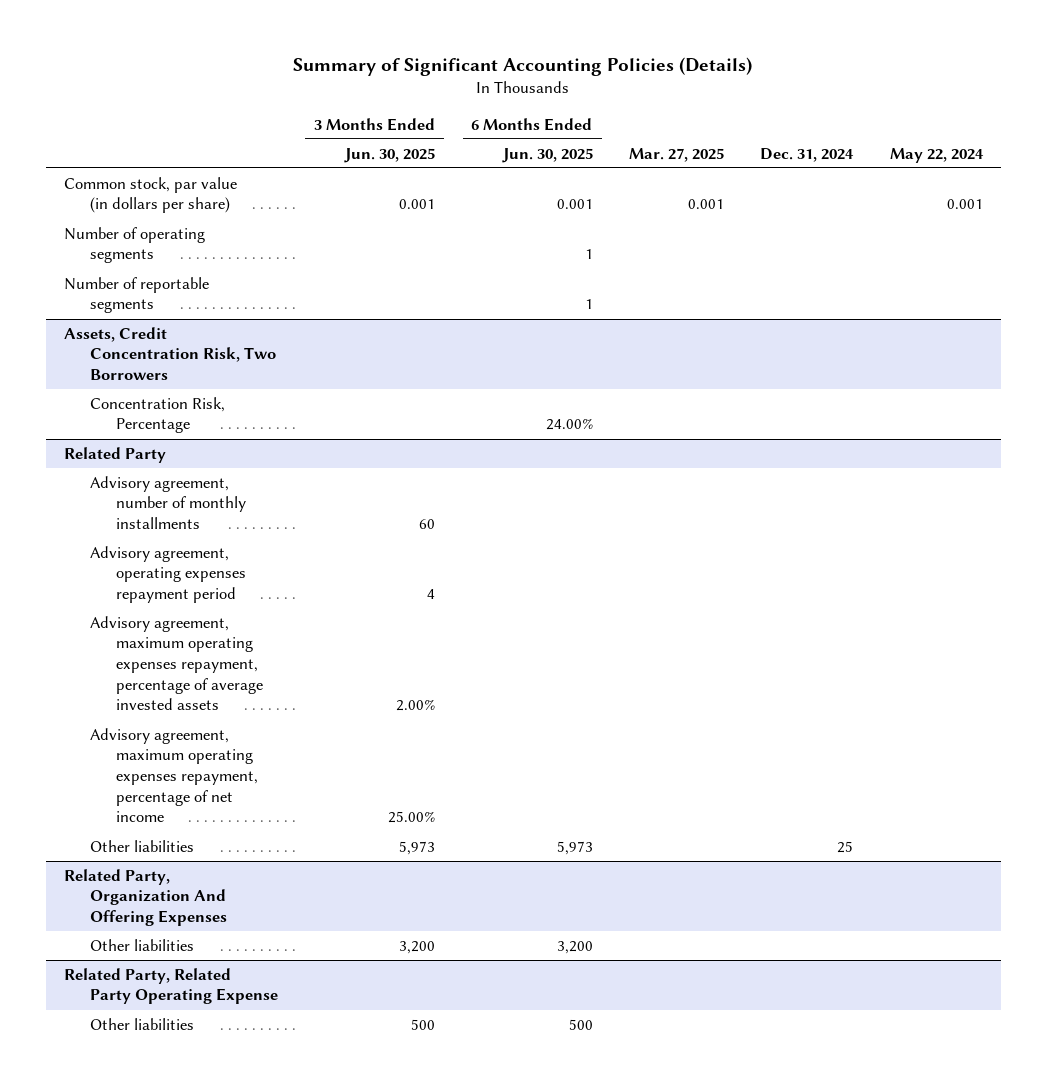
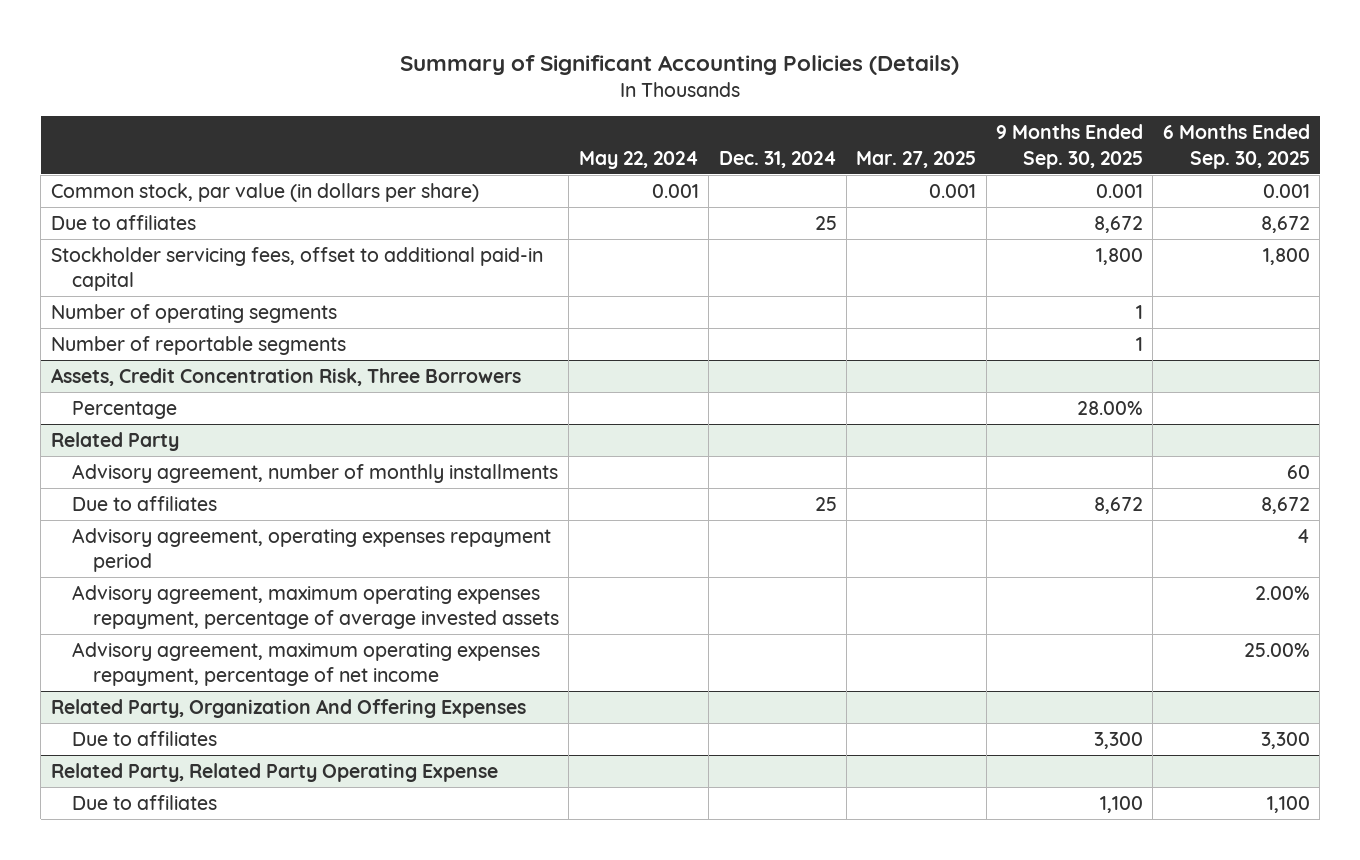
- | 3 Months Ended Jun. 30, 2025 | 6 Months Ended Jun. 30, 2025 | Mar. 27, 2025 | Dec. 31, 2024 | May 22, 2024
+ | May 22, 2024 | Dec. 31, 2024 | Mar. 27, 2025 | 9 Months Ended Sep. 30, 2025 | 6 Months Ended Sep. 30, 2025
+ Due to affiliates | | 25 | | 8,672 | 8,672
+ Stockholder servicing fees, offset to additional paid-in capital | | | | 1,800 | 1,800
- Assets, Credit Concentration Risk, Two Borrowers
- Concentration Risk, Percentage | | 24.00% | | |
+ Assets, Credit Concentration Risk, Three Borrowers
+ Percentage | | | | 28.00% |
@ Related Party
+ Due to affiliates | | 25 | | 8,672 | 8,672
- Other liabilities | 5,973 | 5,973 | | 25 |
@ Related Party, Organization And Offering Expenses
- Other liabilities | 3,200 | 3,200 | | |
+ Due to affiliates | | | | 3,300 | 3,300
@ Related Party, Related Party Operating Expense
- Other liabilities | 500 | 500 | | |
+ Due to affiliates | | | | 1,100 | 1,100

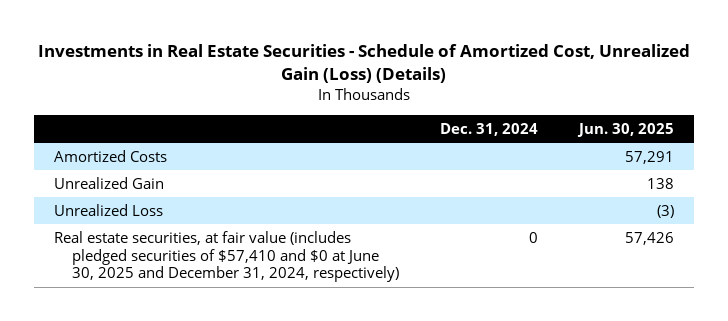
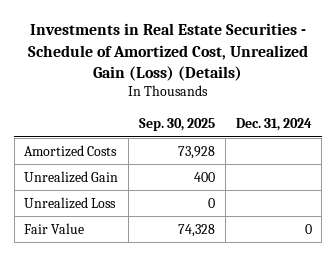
- | Dec. 31, 2024 | Jun. 30, 2025
+ | Sep. 30, 2025 | Dec. 31, 2024
- Real estate securities, at fair value (includes pledged securities of $57,410 and $0 at June 30, 2025 and December 31, 2024, respectively) | 0 | 57,426
+ Fair Value | 74,328 | 0

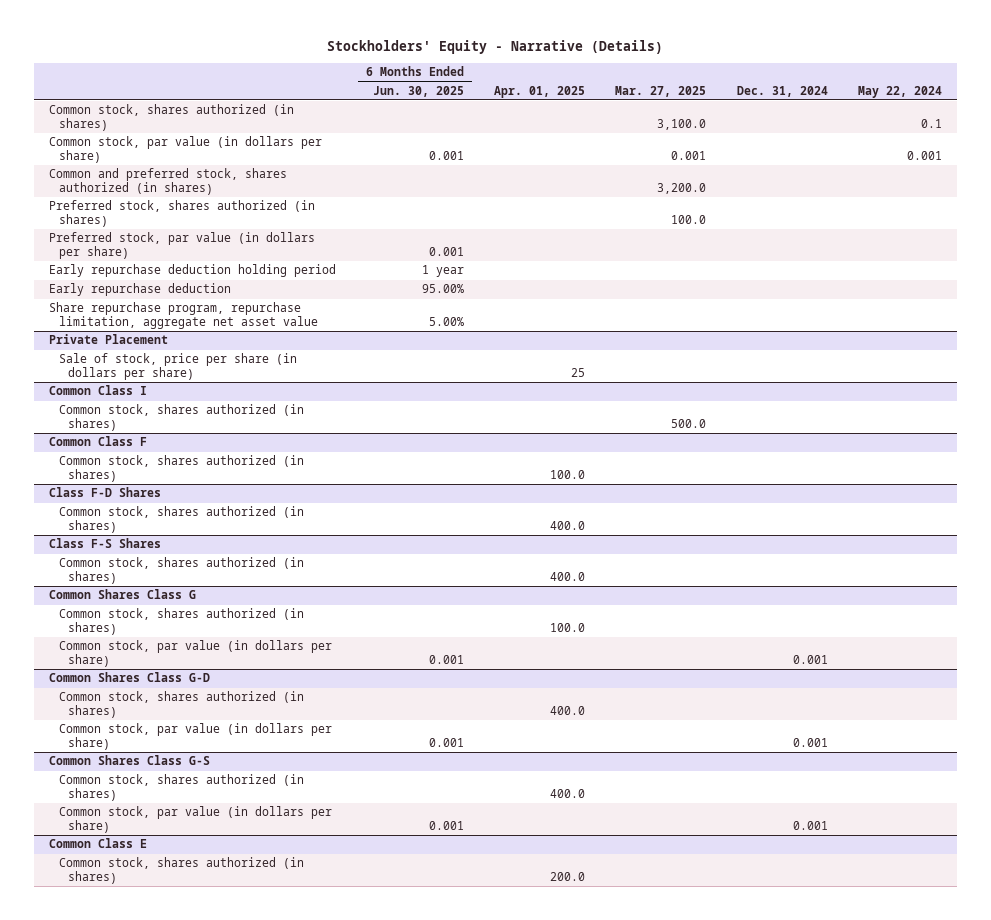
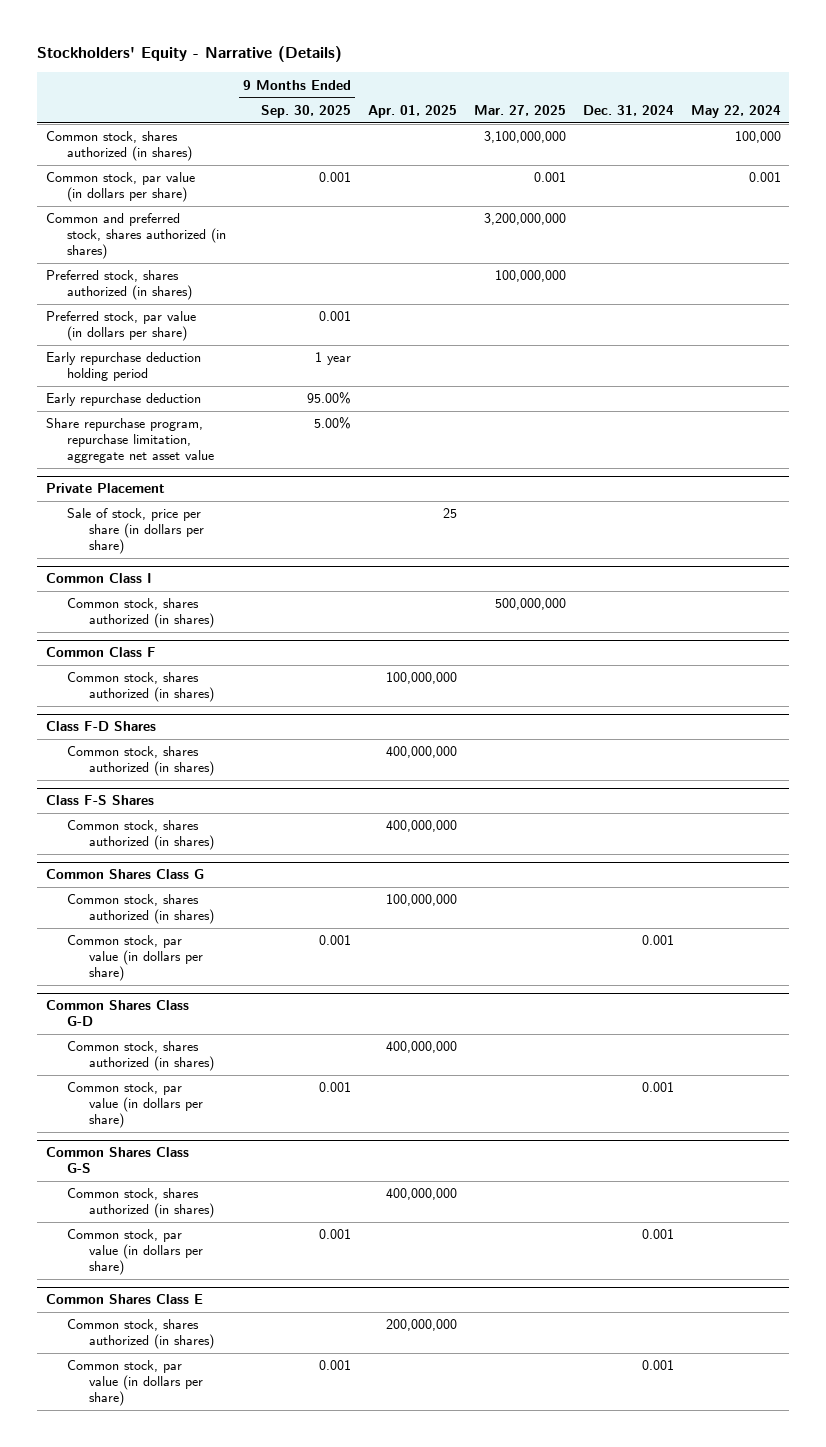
- | 6 Months Ended Jun. 30, 2025 | Apr. 01, 2025 | Mar. 27, 2025 | Dec. 31, 2024 | May 22, 2024
+ | 9 Months Ended Sep. 30, 2025 | Apr. 01, 2025 | Mar. 27, 2025 | Dec. 31, 2024 | May 22, 2024
- Common stock, shares authorized (in shares) | | | 3,100.0 | | 0.1
+ Common stock, shares authorized (in shares) | | | 3,100,000,000 | | 100,000
- Common and preferred stock, shares authorized (in shares) | | | 3,200.0 | |
- Preferred stock, shares authorized (in shares) | | | 100.0 | |
+ Common and preferred stock, shares authorized (in shares) | | | 3,200,000,000 | |
+ Preferred stock, shares authorized (in shares) | | | 100,000,000 | |
@ Common Class I
- Common stock, shares authorized (in shares) | | | 500.0 | |
+ Common stock, shares authorized (in shares) | | | 500,000,000 | |
@ Common Class F
- Common stock, shares authorized (in shares) | | 100.0 | | |
+ Common stock, shares authorized (in shares) | | 100,000,000 | | |
@ Class F-D Shares
- Common stock, shares authorized (in shares) | | 400.0 | | |
+ Common stock, shares authorized (in shares) | | 400,000,000 | | |
@ Class F-S Shares
- Common stock, shares authorized (in shares) | | 400.0 | | |
+ Common stock, shares authorized (in shares) | | 400,000,000 | | |
@ Common Shares Class G
- Common stock, shares authorized (in shares) | | 100.0 | | |
+ Common stock, shares authorized (in shares) | | 100,000,000 | | |
@ Common Shares Class G-D
- Common stock, shares authorized (in shares) | | 400.0 | | |
+ Common stock, shares authorized (in shares) | | 400,000,000 | | |
@ Common Shares Class G-S
- Common stock, shares authorized (in shares) | | 400.0 | | |
+ Common stock, shares authorized (in shares) | | 400,000,000 | | |
- Common Class E
- Common stock, shares authorized (in shares) | | 200.0 | | |
+ Common Shares Class E
+ Common stock, shares authorized (in shares) | | 200,000,000 | | |
+ Common stock, par value (in dollars per share) | 0.001 | | | 0.001 |

